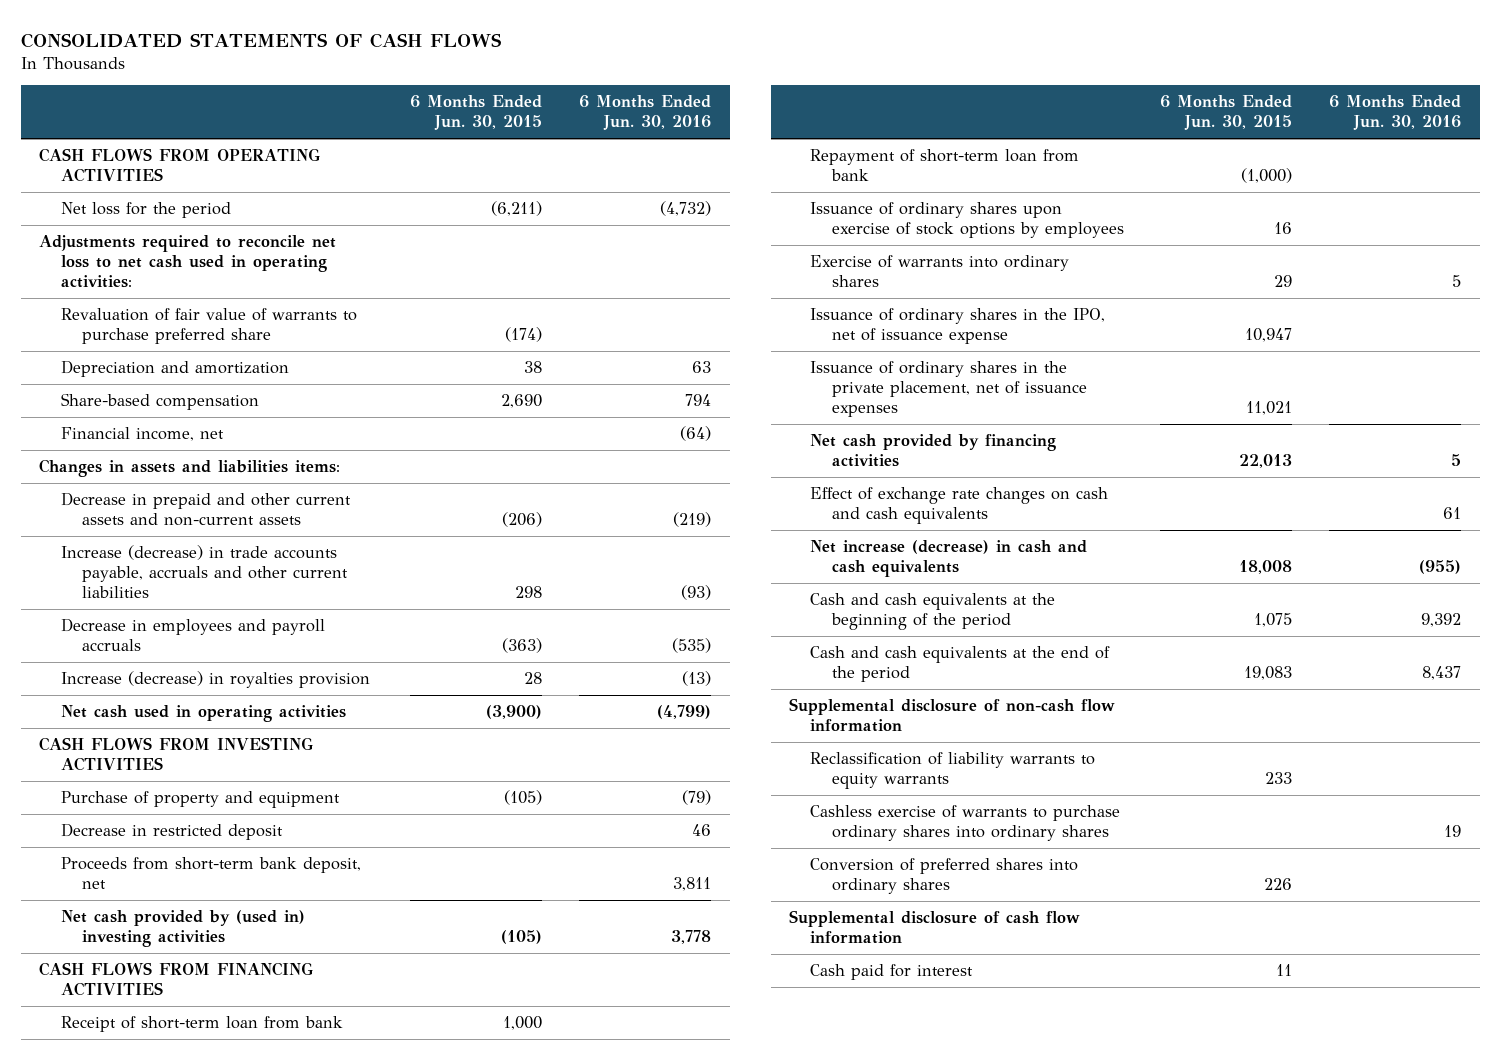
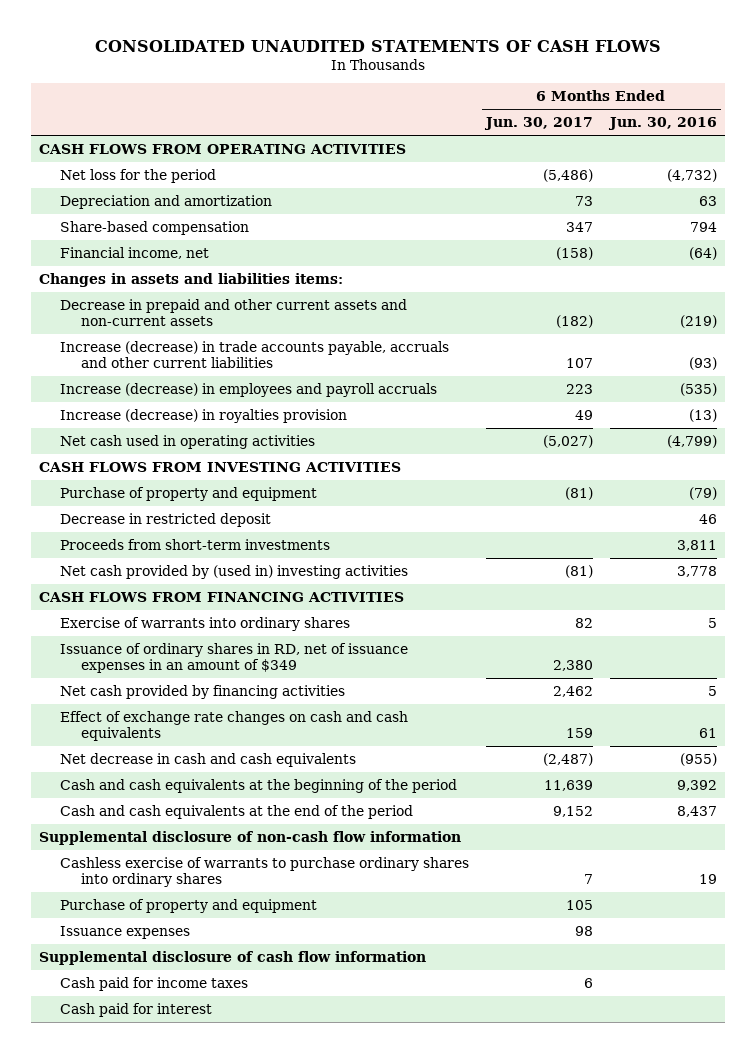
- CONSOLIDATED STATEMENTS OF CASH FLOWS
+ CONSOLIDATED UNAUDITED STATEMENTS OF CASH FLOWS
- | 6 Months Ended Jun. 30, 2015 | 6 Months Ended Jun. 30, 2016
+ | 6 Months Ended Jun. 30, 2017 | 6 Months Ended Jun. 30, 2016
- Adjustments required to reconcile net loss to net cash used in operating activities:
- Revaluation of fair value of warrants to purchase preferred share | (174) |
- Decrease in employees and payroll accruals | (363) | (535)
+ Increase (decrease) in employees and payroll accruals | 223 | (535)
- Proceeds from short-term bank deposit, net | | 3,811
+ Proceeds from short-term investments | | 3,811
- Receipt of short-term loan from bank | 1,000 |
- Repayment of short-term loan from bank | (1,000) |
- Issuance of ordinary shares upon exercise of stock options by employees | 16 |
- Issuance of ordinary shares in the IPO, net of issuance expense | 10,947 |
- Issuance of ordinary shares in the private placement, net of issuance expenses | 11,021 |
+ Issuance of ordinary shares in RD, net of issuance expenses in an amount of $349 | 2,380 |
- Net increase (decrease) in cash and cash equivalents | 18,008 | (955)
+ Net decrease in cash and cash equivalents | (2,487) | (955)
- Reclassification of liability warrants to equity warrants | 233 |
- Conversion of preferred shares into ordinary shares | 226 |
+ Purchase of property and equipment | 105 |
+ Issuance expenses | 98 |
+ Cash paid for income taxes | 6 |

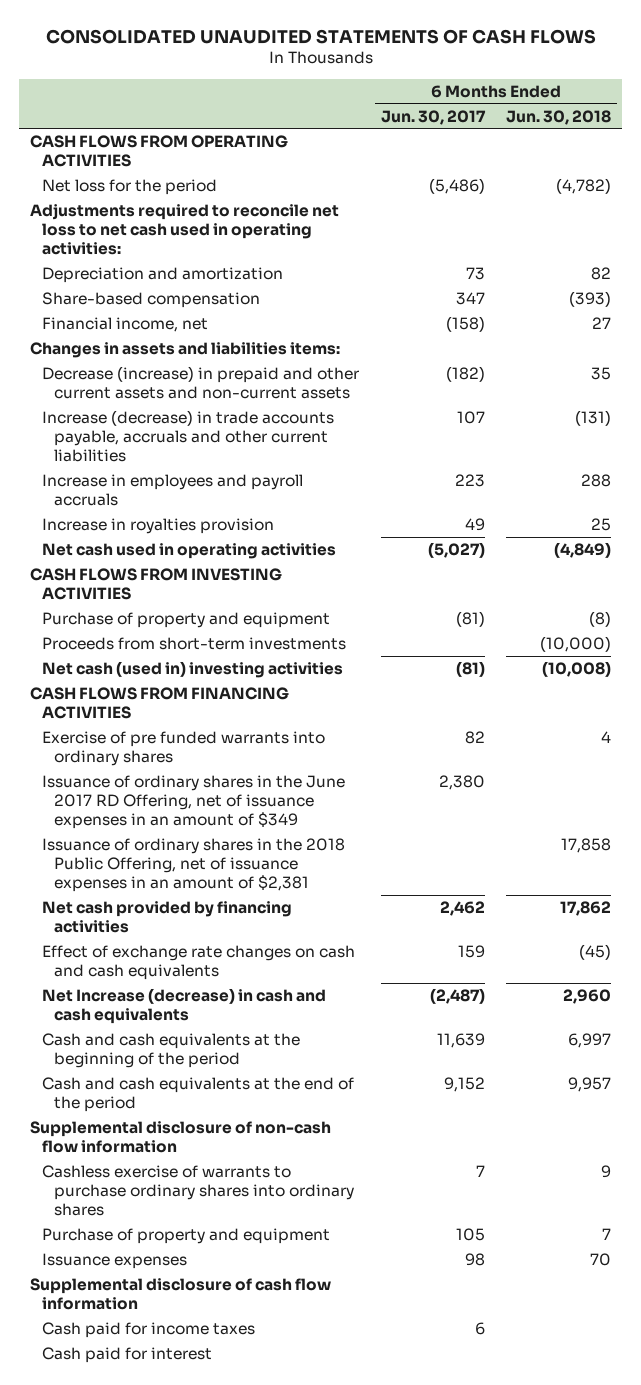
- | 6 Months Ended Jun. 30, 2017 | 6 Months Ended Jun. 30, 2016
+ | 6 Months Ended Jun. 30, 2017 | 6 Months Ended Jun. 30, 2018
+ Adjustments required to reconcile net loss to net cash used in operating activities:
- Decrease in prepaid and other current assets and non-current assets | (182) | (219)
+ Decrease (increase) in prepaid and other current assets and non-current assets | (182) | 35
- Increase (decrease) in employees and payroll accruals | 223 | (535)
- Increase (decrease) in royalties provision | 49 | (13)
+ Increase in employees and payroll accruals | 223 | 288
+ Increase in royalties provision | 49 | 25
- Decrease in restricted deposit | | 46
- Net cash provided by (used in) investing activities | (81) | 3,778
+ Net cash (used in) investing activities | (81) | (10,008)
- Exercise of warrants into ordinary shares | 82 | 5
- Issuance of ordinary shares in RD, net of issuance expenses in an amount of $349 | 2,380 |
+ Exercise of pre funded warrants into ordinary shares | 82 | 4
+ Issuance of ordinary shares in the June 2017 RD Offering, net of issuance expenses in an amount of $349 | 2,380 |
+ Issuance of ordinary shares in the 2018 Public Offering, net of issuance expenses in an amount of $2,381 | | 17,858
- Net decrease in cash and cash equivalents | (2,487) | (955)
+ Net Increase (decrease) in cash and cash equivalents | (2,487) | 2,960

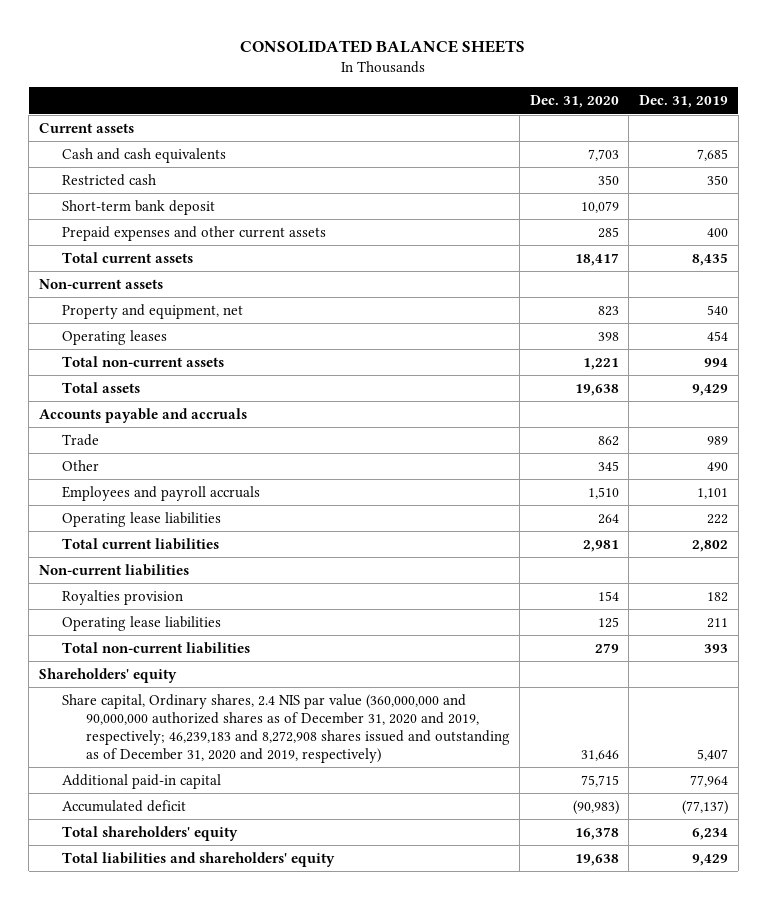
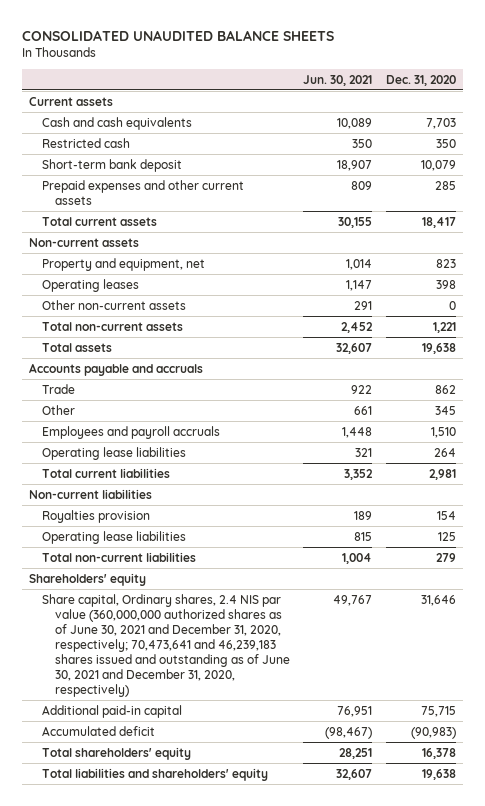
- CONSOLIDATED BALANCE SHEETS
+ CONSOLIDATED UNAUDITED BALANCE SHEETS
- | Dec. 31, 2020 | Dec. 31, 2019
+ | Jun. 30, 2021 | Dec. 31, 2020
+ Other non-current assets | 291 | 0
- Share capital, Ordinary shares, 2.4 NIS par value (360,000,000 and 90,000,000 authorized shares as of December 31, 2020 and 2019, respectively; 46,239,183 and 8,272,908 shares issued and outstanding as of December 31, 2020 and 2019, respectively) | 31,646 | 5,407
+ Share capital, Ordinary shares, 2.4 NIS par value (360,000,000 authorized shares as of June 30, 2021 and December 31, 2020, respectively; 70,473,641 and 46,239,183 shares issued and outstanding as of June 30, 2021 and December 31, 2020, respectively) | 49,767 | 31,646

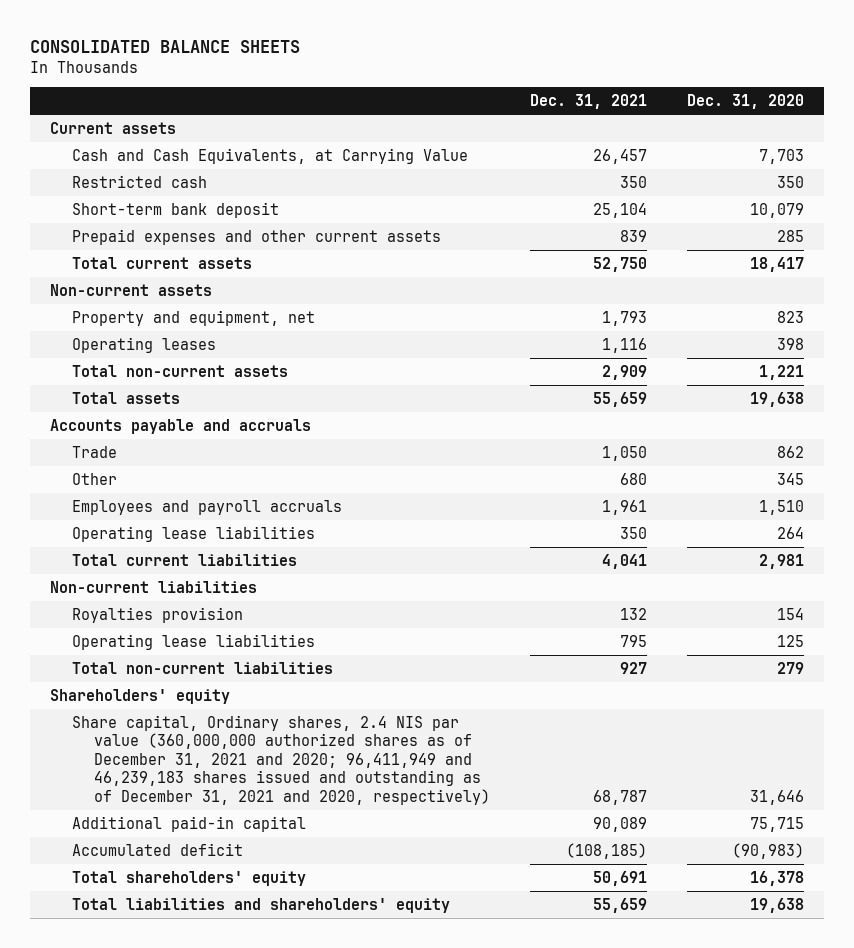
- CONSOLIDATED UNAUDITED BALANCE SHEETS
+ CONSOLIDATED BALANCE SHEETS
- | Jun. 30, 2021 | Dec. 31, 2020
+ | Dec. 31, 2021 | Dec. 31, 2020
- Cash and cash equivalents | 10,089 | 7,703
+ Cash and Cash Equivalents, at Carrying Value | 26,457 | 7,703
- Other non-current assets | 291 | 0
- Share capital, Ordinary shares, 2.4 NIS par value (360,000,000 authorized shares as of June 30, 2021 and December 31, 2020, respectively; 70,473,641 and 46,239,183 shares issued and outstanding as of June 30, 2021 and December 31, 2020, respectively) | 49,767 | 31,646
+ Share capital, Ordinary shares, 2.4 NIS par value (360,000,000 authorized shares as of December 31, 2021 and 2020; 96,411,949 and 46,239,183 shares issued and outstanding as of December 31, 2021 and 2020, respectively) | 68,787 | 31,646

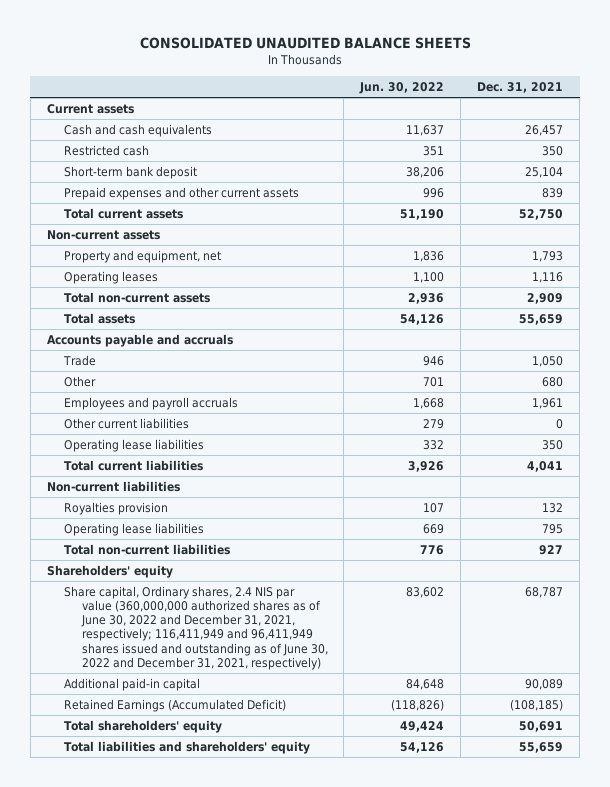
- CONSOLIDATED BALANCE SHEETS
+ CONSOLIDATED UNAUDITED BALANCE SHEETS
- | Dec. 31, 2021 | Dec. 31, 2020
+ | Jun. 30, 2022 | Dec. 31, 2021
- Cash and Cash Equivalents, at Carrying Value | 26,457 | 7,703
+ Cash and cash equivalents | 11,637 | 26,457
+ Other current liabilities | 279 | 0
- Share capital, Ordinary shares, 2.4 NIS par value (360,000,000 authorized shares as of December 31, 2021 and 2020; 96,411,949 and 46,239,183 shares issued and outstanding as of December 31, 2021 and 2020, respectively) | 68,787 | 31,646
+ Share capital, Ordinary shares, 2.4 NIS par value (360,000,000 authorized shares as of June 30, 2022 and December 31, 2021, respectively; 116,411,949 and 96,411,949 shares issued and outstanding as of June 30, 2022 and December 31, 2021, respectively) | 83,602 | 68,787
- Accumulated deficit | (108,185) | (90,983)
+ Retained Earnings (Accumulated Deficit) | (118,826) | (108,185)

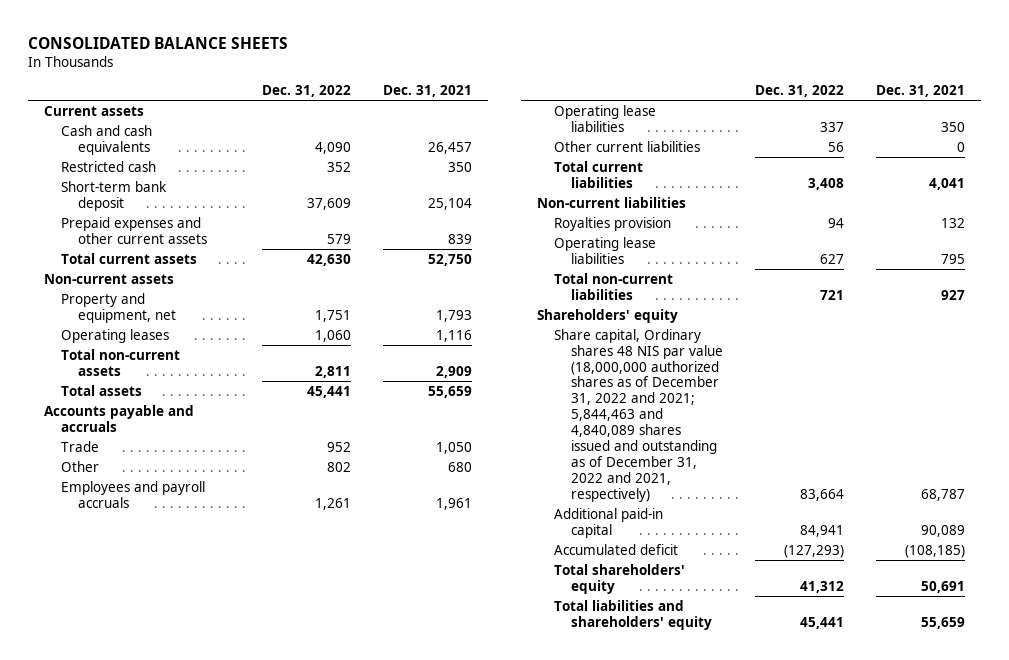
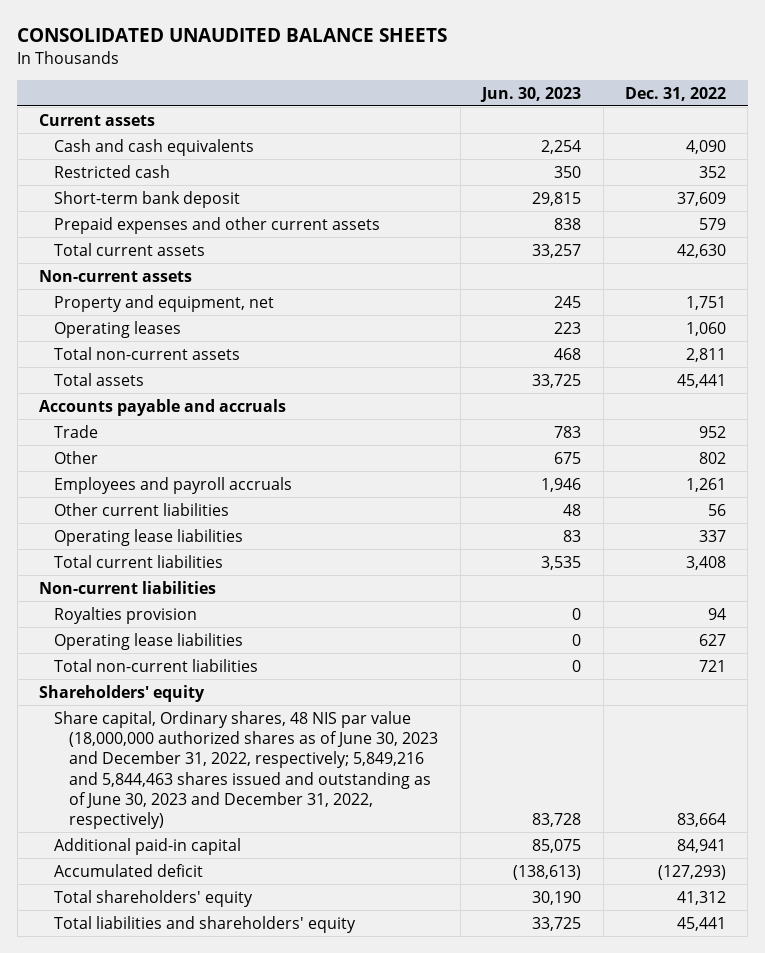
- CONSOLIDATED BALANCE SHEETS
+ CONSOLIDATED UNAUDITED BALANCE SHEETS
- | Dec. 31, 2022 | Dec. 31, 2021
+ | Jun. 30, 2023 | Dec. 31, 2022
moved down: Operating lease liabilities | 83 | 337
- Share capital, Ordinary shares 48 NIS par value (18,000,000 authorized shares as of December 31, 2022 and 2021; 5,844,463 and 4,840,089 shares issued and outstanding as of December 31, 2022 and 2021, respectively) | 83,664 | 68,787
+ Share capital, Ordinary shares, 48 NIS par value (18,000,000 authorized shares as of June 30, 2023 and December 31, 2022, respectively; 5,849,216 and 5,844,463 shares issued and outstanding as of June 30, 2023 and December 31, 2022, respectively) | 83,728 | 83,664

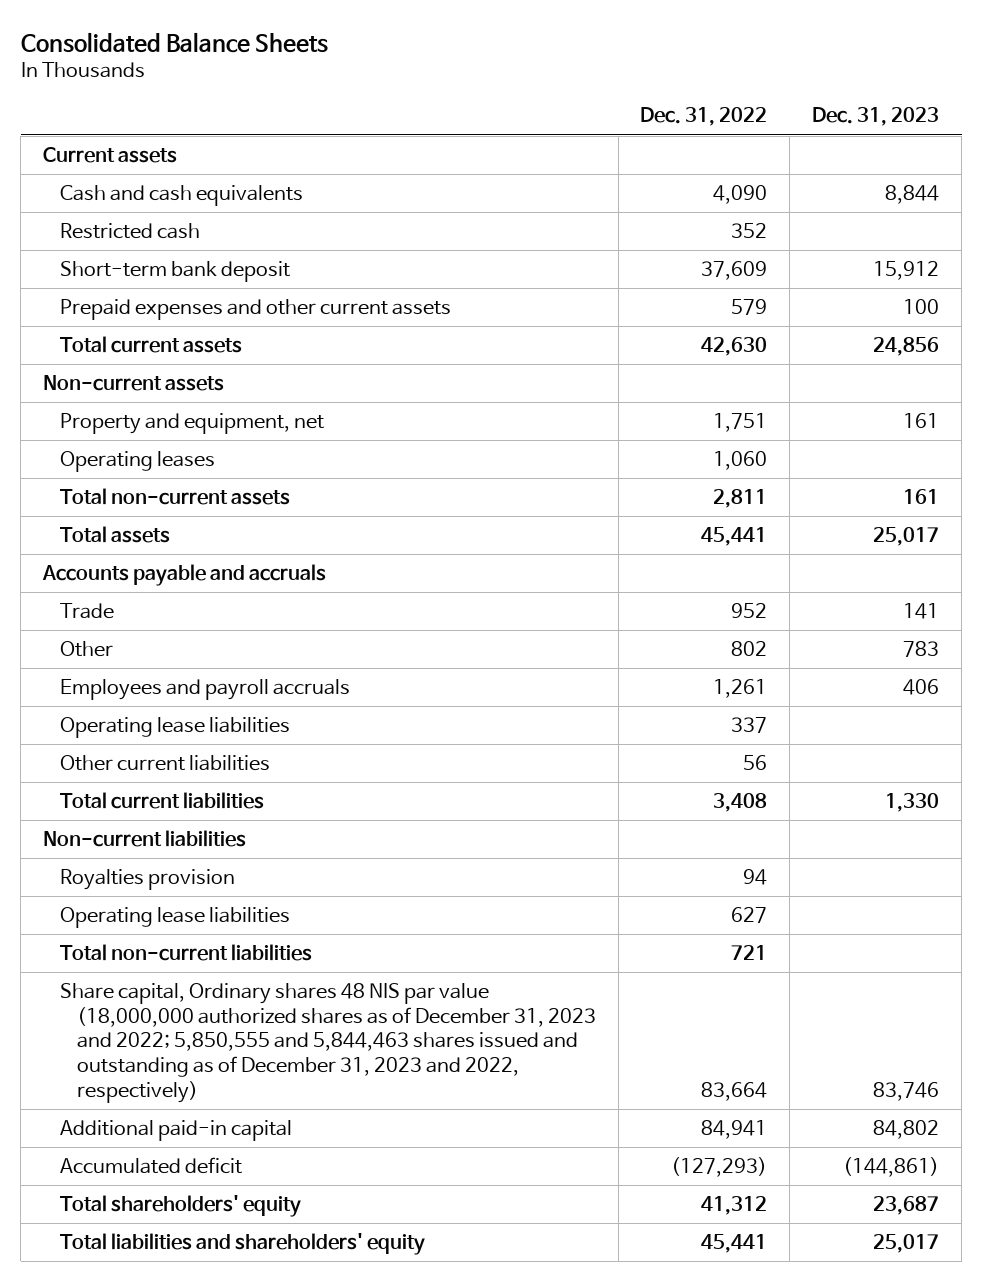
- CONSOLIDATED UNAUDITED BALANCE SHEETS
+ Consolidated Balance Sheets
- | Jun. 30, 2023 | Dec. 31, 2022
+ | Dec. 31, 2022 | Dec. 31, 2023
moved down: Other current liabilities | 56 |
- Shareholders' equity
- Share capital, Ordinary shares, 48 NIS par value (18,000,000 authorized shares as of June 30, 2023 and December 31, 2022, respectively; 5,849,216 and 5,844,463 shares issued and outstanding as of June 30, 2023 and December 31, 2022, respectively) | 83,728 | 83,664
+ Share capital, Ordinary shares 48 NIS par value (18,000,000 authorized shares as of December 31, 2023 and 2022; 5,850,555 and 5,844,463 shares issued and outstanding as of December 31, 2023 and 2022, respectively) | 83,664 | 83,746

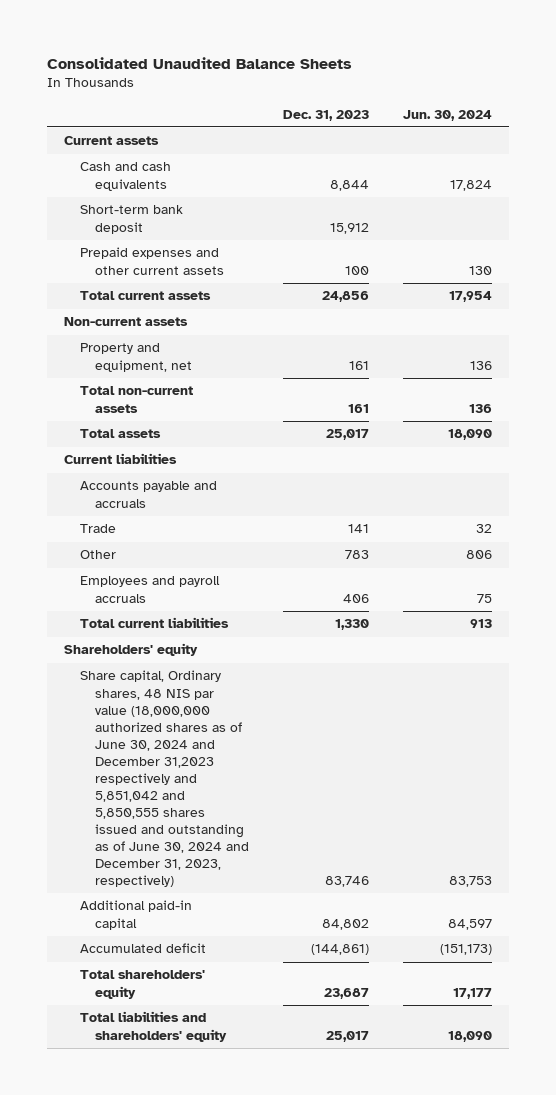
- Consolidated Balance Sheets
+ Consolidated Unaudited Balance Sheets
- | Dec. 31, 2022 | Dec. 31, 2023
+ | Dec. 31, 2023 | Jun. 30, 2024
- Restricted cash | 352 |
- Operating leases | 1,060 |
+ Current liabilities
- Operating lease liabilities | 337 |
- Other current liabilities | 56 |
- Non-current liabilities
- Royalties provision | 94 |
- Operating lease liabilities | 627 |
- Total non-current liabilities | 721 |
- Share capital, Ordinary shares 48 NIS par value (18,000,000 authorized shares as of December 31, 2023 and 2022; 5,850,555 and 5,844,463 shares issued and outstanding as of December 31, 2023 and 2022, respectively) | 83,664 | 83,746
+ Shareholders' equity
+ Share capital, Ordinary shares, 48 NIS par value (18,000,000 authorized shares as of June 30, 2024 and December 31,2023 respectively and 5,851,042 and 5,850,555 shares issued and outstanding as of June 30, 2024 and December 31, 2023, respectively) | 83,746 | 83,753

